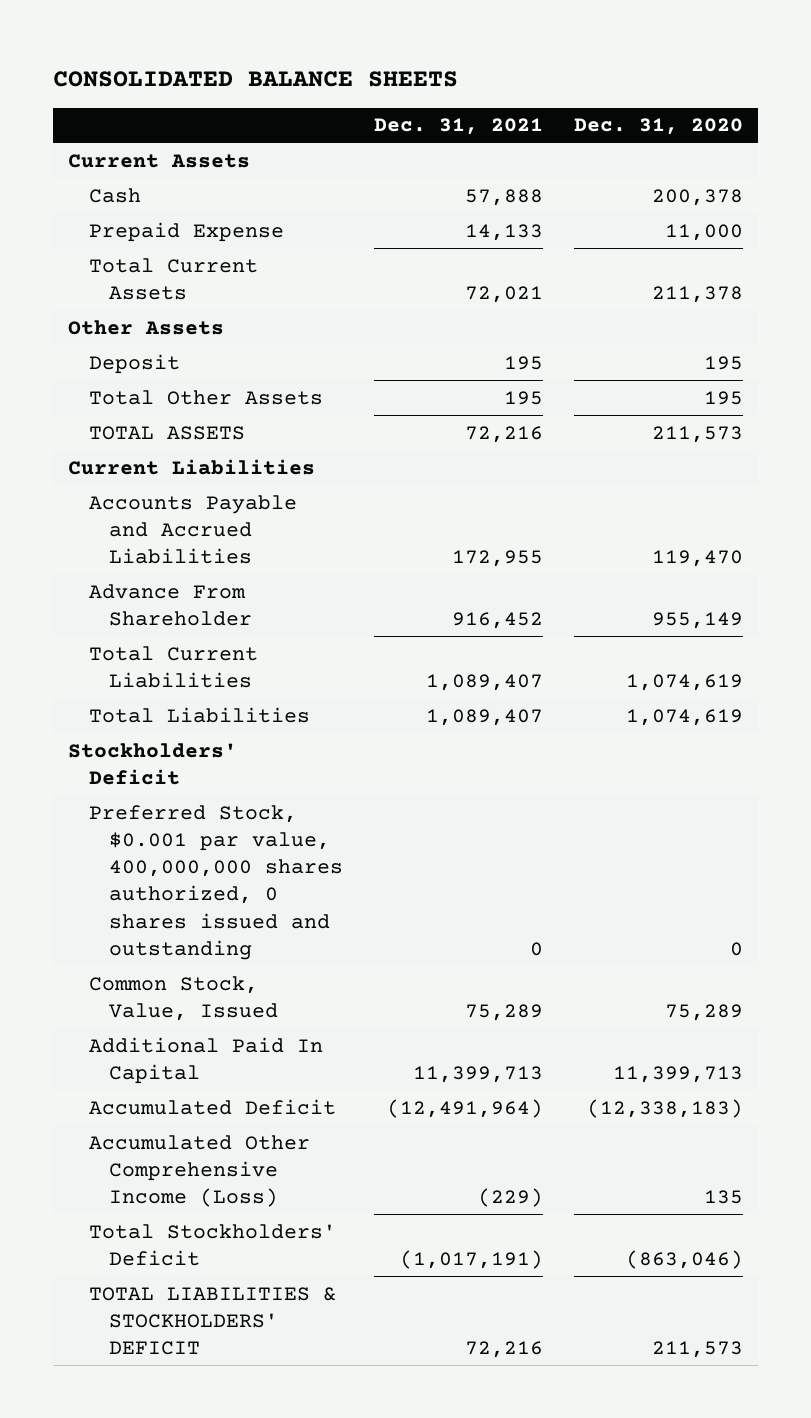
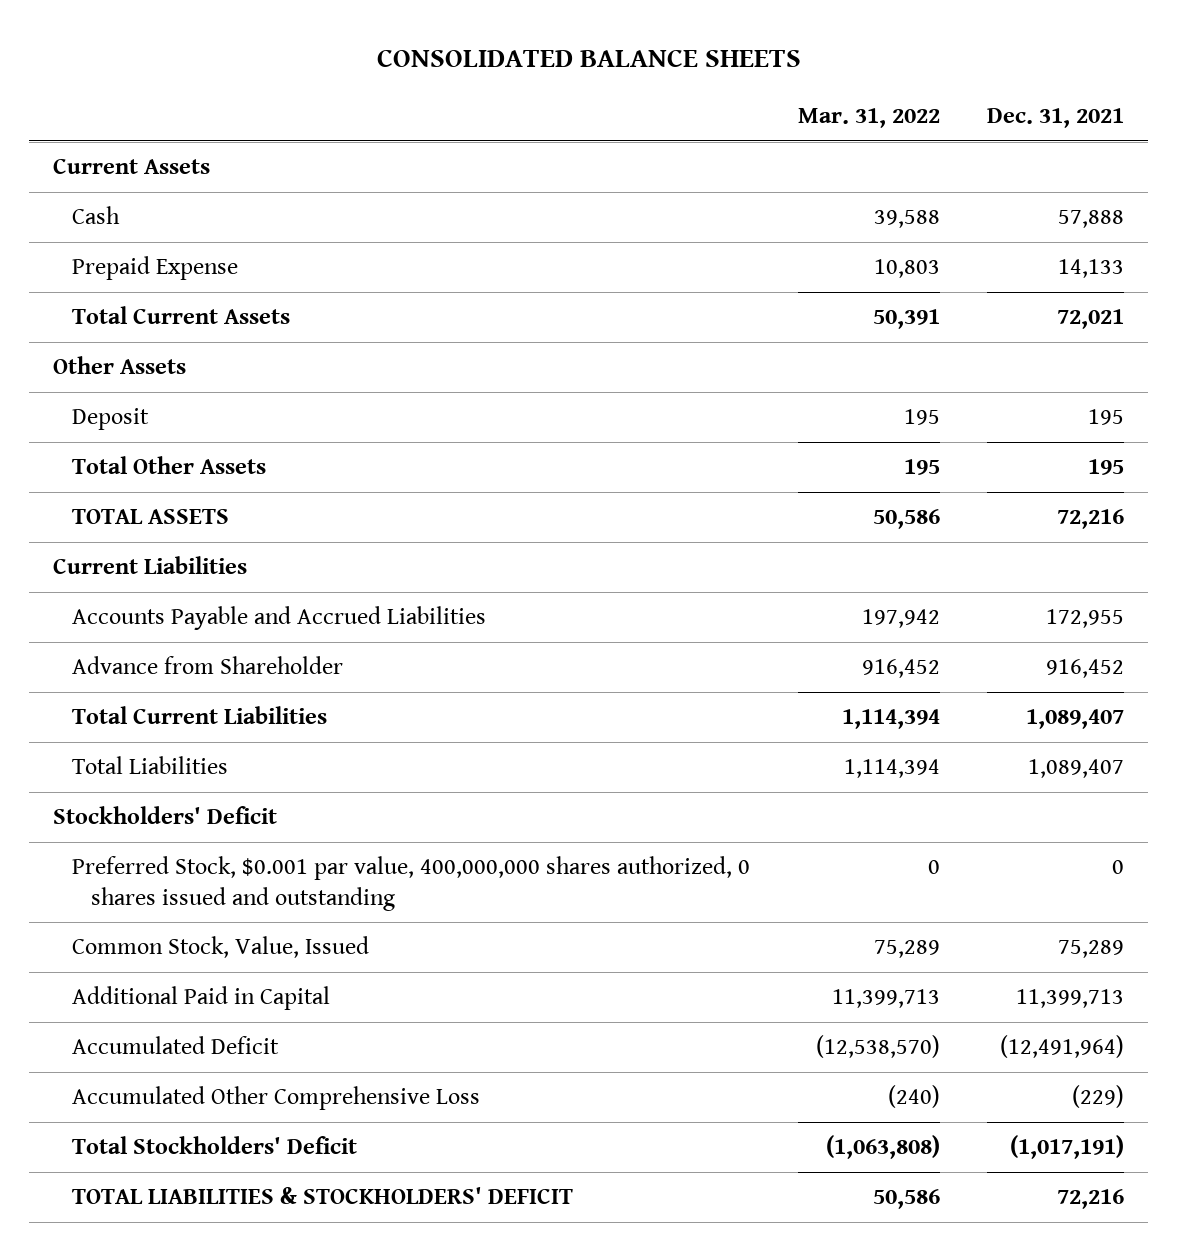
- | Dec. 31, 2021 | Dec. 31, 2020
+ | Mar. 31, 2022 | Dec. 31, 2021
- Advance From Shareholder | 916,452 | 955,149
+ Advance from Shareholder | 916,452 | 916,452
- Additional Paid In Capital | 11,399,713 | 11,399,713
+ Additional Paid in Capital | 11,399,713 | 11,399,713
- Accumulated Other Comprehensive Income (Loss) | (229) | 135
+ Accumulated Other Comprehensive Loss | (240) | (229)

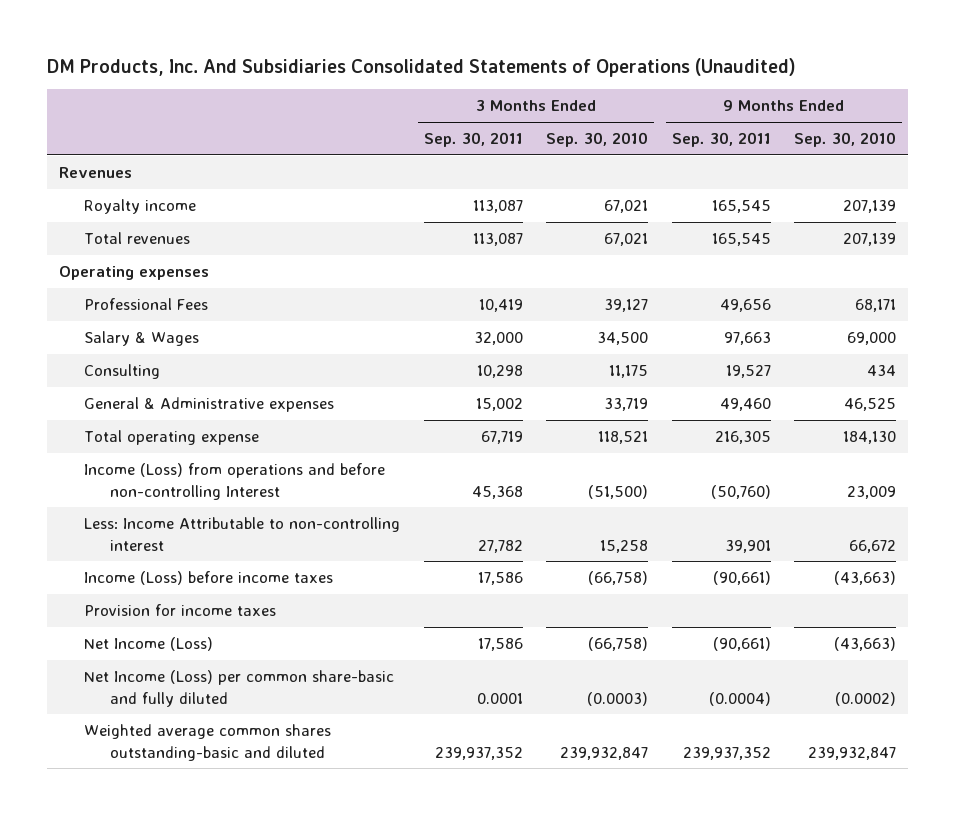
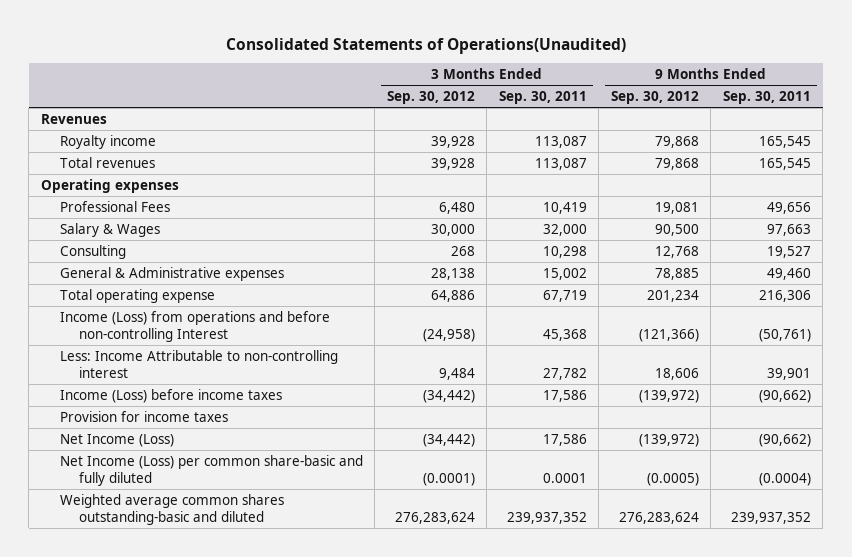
- DM Products, Inc. And Subsidiaries Consolidated Statements of Operations (Unaudited)
+ Consolidated Statements of Operations(Unaudited)
- | 3 Months Ended Sep. 30, 2011 | 3 Months Ended Sep. 30, 2010 | 9 Months Ended Sep. 30, 2011 | 9 Months Ended Sep. 30, 2010
+ | 3 Months Ended Sep. 30, 2012 | 3 Months Ended Sep. 30, 2011 | 9 Months Ended Sep. 30, 2012 | 9 Months Ended Sep. 30, 2011
- Total operating expense | 67,719 | 118,521 | 216,305 | 184,130
- Income (Loss) from operations and before non-controlling Interest | 45,368 | (51,500) | (50,760) | 23,009
+ Total operating expense | 64,886 | 67,719 | 201,234 | 216,306
+ Income (Loss) from operations and before non-controlling Interest | (24,958) | 45,368 | (121,366) | (50,761)
- Income (Loss) before income taxes | 17,586 | (66,758) | (90,661) | (43,663)
+ Income (Loss) before income taxes | (34,442) | 17,586 | (139,972) | (90,662)
- Net Income (Loss) | 17,586 | (66,758) | (90,661) | (43,663)
+ Net Income (Loss) | (34,442) | 17,586 | (139,972) | (90,662)

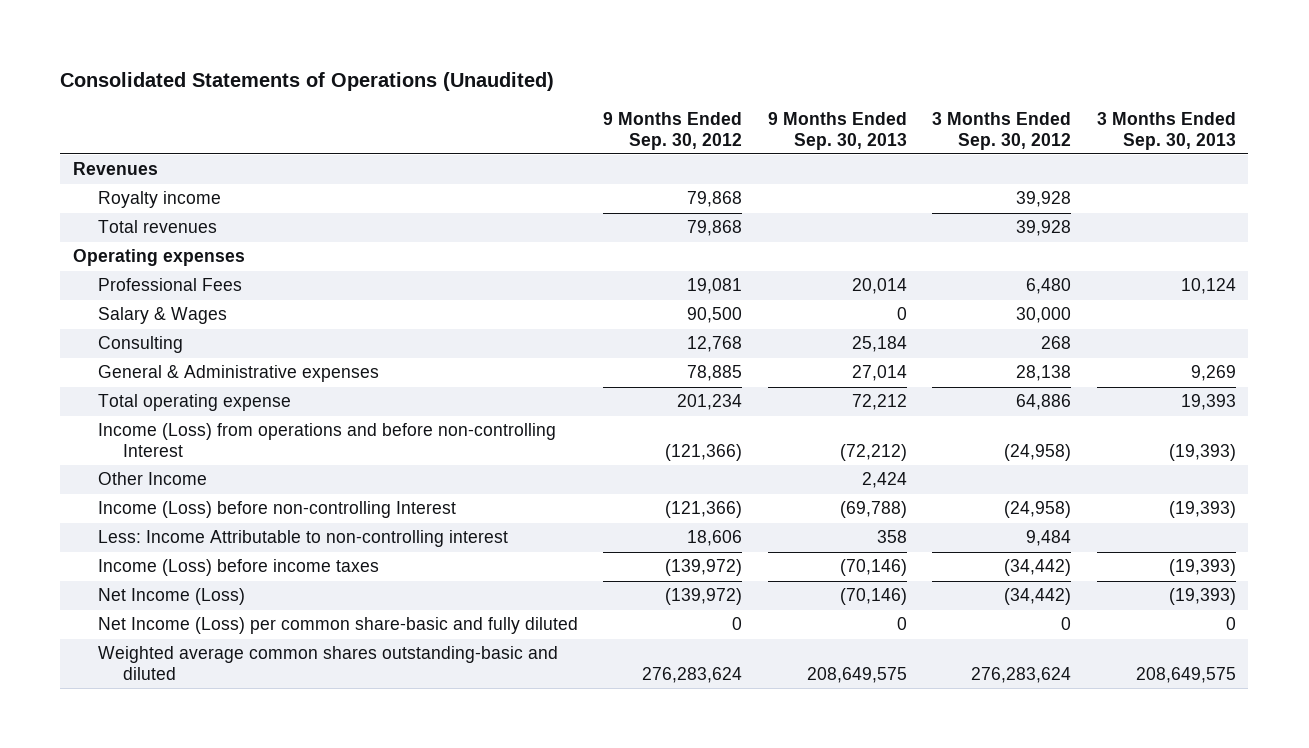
- Consolidated Statements of Operations(Unaudited)
+ Consolidated Statements of Operations (Unaudited)
- | 3 Months Ended Sep. 30, 2012 | 3 Months Ended Sep. 30, 2011 | 9 Months Ended Sep. 30, 2012 | 9 Months Ended Sep. 30, 2011
+ | 9 Months Ended Sep. 30, 2012 | 9 Months Ended Sep. 30, 2013 | 3 Months Ended Sep. 30, 2012 | 3 Months Ended Sep. 30, 2013
+ Other Income | | 2,424 | |
+ Income (Loss) before non-controlling Interest | (121,366) | (69,788) | (24,958) | (19,393)
- Provision for income taxes
- Net Income (Loss) per common share-basic and fully diluted | (0.0001) | 0.0001 | (0.0005) | (0.0004)
+ Net Income (Loss) per common share-basic and fully diluted | 0 | 0 | 0 | 0

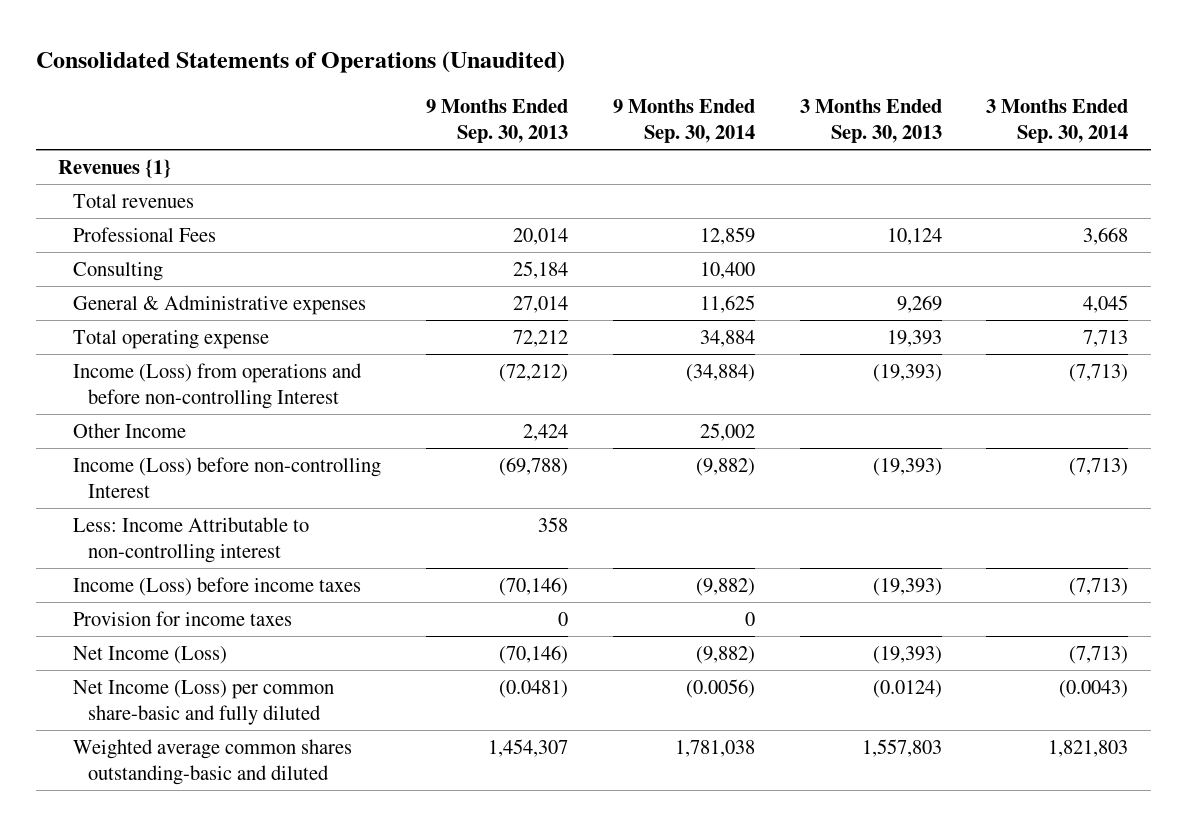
- | 9 Months Ended Sep. 30, 2012 | 9 Months Ended Sep. 30, 2013 | 3 Months Ended Sep. 30, 2012 | 3 Months Ended Sep. 30, 2013
+ | 9 Months Ended Sep. 30, 2013 | 9 Months Ended Sep. 30, 2014 | 3 Months Ended Sep. 30, 2013 | 3 Months Ended Sep. 30, 2014
- Revenues
- Royalty income | 79,868 | | 39,928 |
+ Revenues {1}
- Operating expenses
- Salary & Wages | 90,500 | 0 | 30,000 |
+ Provision for income taxes | 0 | 0 | |
- Net Income (Loss) per common share-basic and fully diluted | 0 | 0 | 0 | 0
- Weighted average common shares outstanding-basic and diluted | 276,283,624 | 208,649,575 | 276,283,624 | 208,649,575
+ Net Income (Loss) per common share-basic and fully diluted | (0.0481) | (0.0056) | (0.0124) | (0.0043)
+ Weighted average common shares outstanding-basic and diluted | 1,454,307 | 1,781,038 | 1,557,803 | 1,821,803

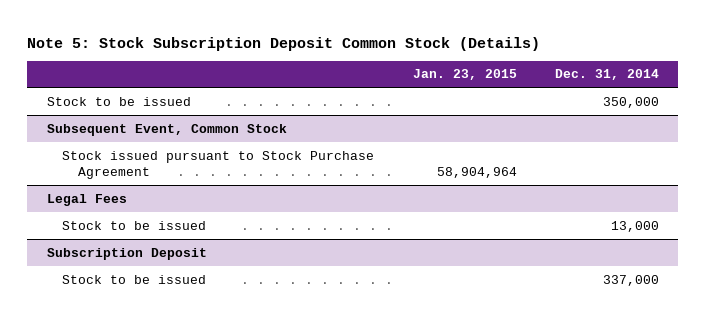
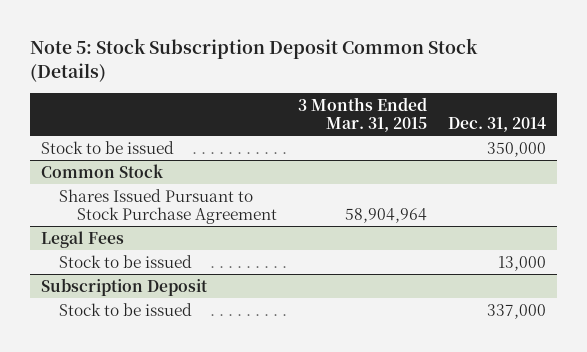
- | Jan. 23, 2015 | Dec. 31, 2014
+ | 3 Months Ended Mar. 31, 2015 | Dec. 31, 2014
- Subsequent Event, Common Stock
- Stock issued pursuant to Stock Purchase Agreement | 58,904,964 |
+ Common Stock
+ Shares Issued Pursuant to Stock Purchase Agreement | 58,904,964 |

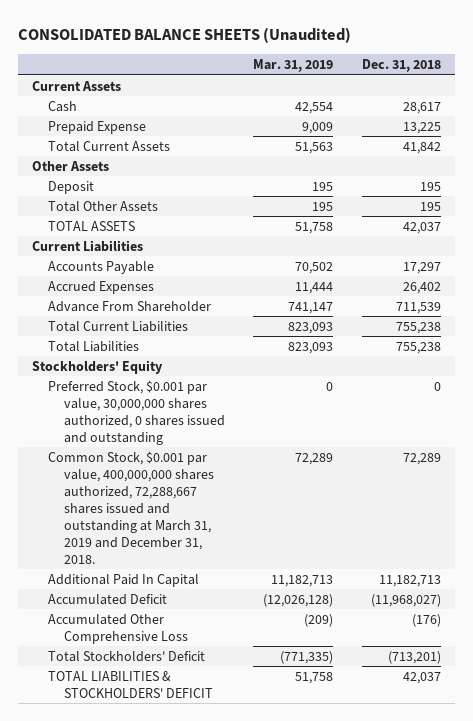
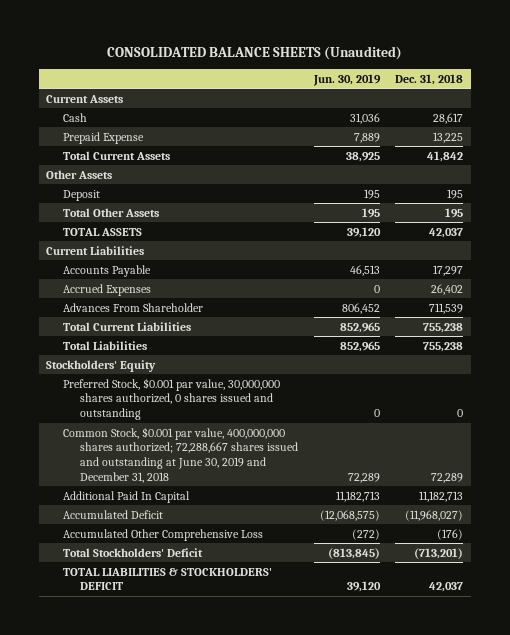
- | Mar. 31, 2019 | Dec. 31, 2018
+ | Jun. 30, 2019 | Dec. 31, 2018
- Advance From Shareholder | 741,147 | 711,539
+ Advances From Shareholder | 806,452 | 711,539
- Common Stock, $0.001 par value, 400,000,000 shares authorized, 72,288,667 shares issued and outstanding at March 31, 2019 and December 31, 2018. | 72,289 | 72,289
+ Common Stock, $0.001 par value, 400,000,000 shares authorized; 72,288,667 shares issued and outstanding at June 30, 2019 and December 31, 2018 | 72,289 | 72,289

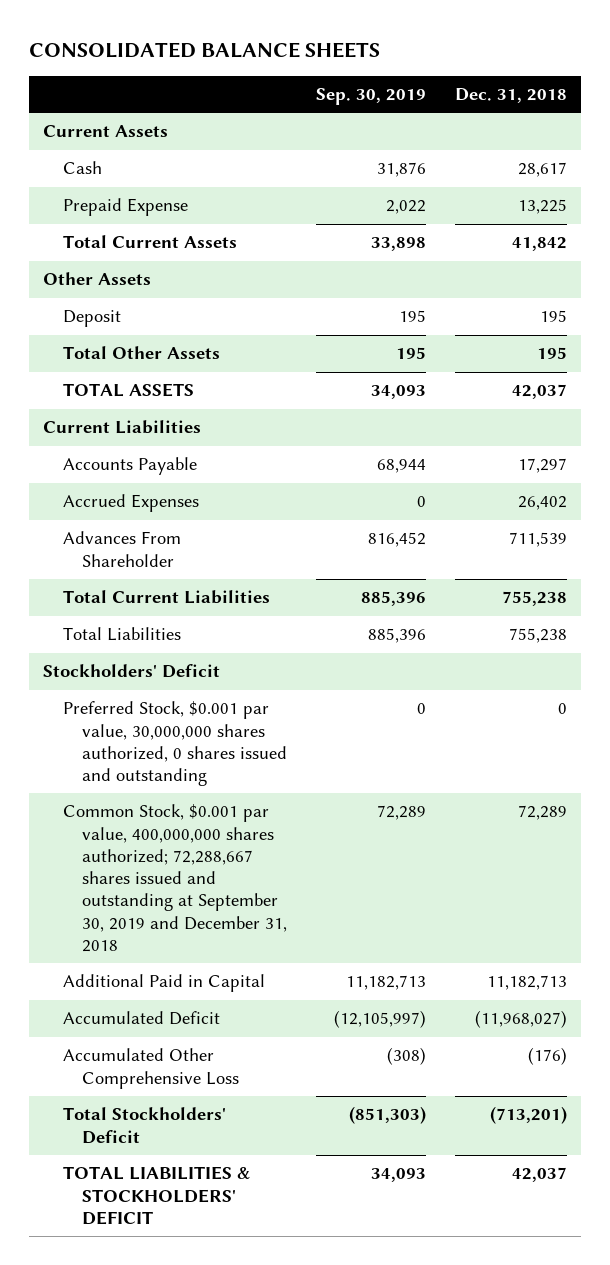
- CONSOLIDATED BALANCE SHEETS (Unaudited)
+ CONSOLIDATED BALANCE SHEETS
- | Jun. 30, 2019 | Dec. 31, 2018
+ | Sep. 30, 2019 | Dec. 31, 2018
- Stockholders' Equity
+ Stockholders' Deficit
- Common Stock, $0.001 par value, 400,000,000 shares authorized; 72,288,667 shares issued and outstanding at June 30, 2019 and December 31, 2018 | 72,289 | 72,289
- Additional Paid In Capital | 11,182,713 | 11,182,713
+ Common Stock, $0.001 par value, 400,000,000 shares authorized; 72,288,667 shares issued and outstanding at September 30, 2019 and December 31, 2018 | 72,289 | 72,289
+ Additional Paid in Capital | 11,182,713 | 11,182,713

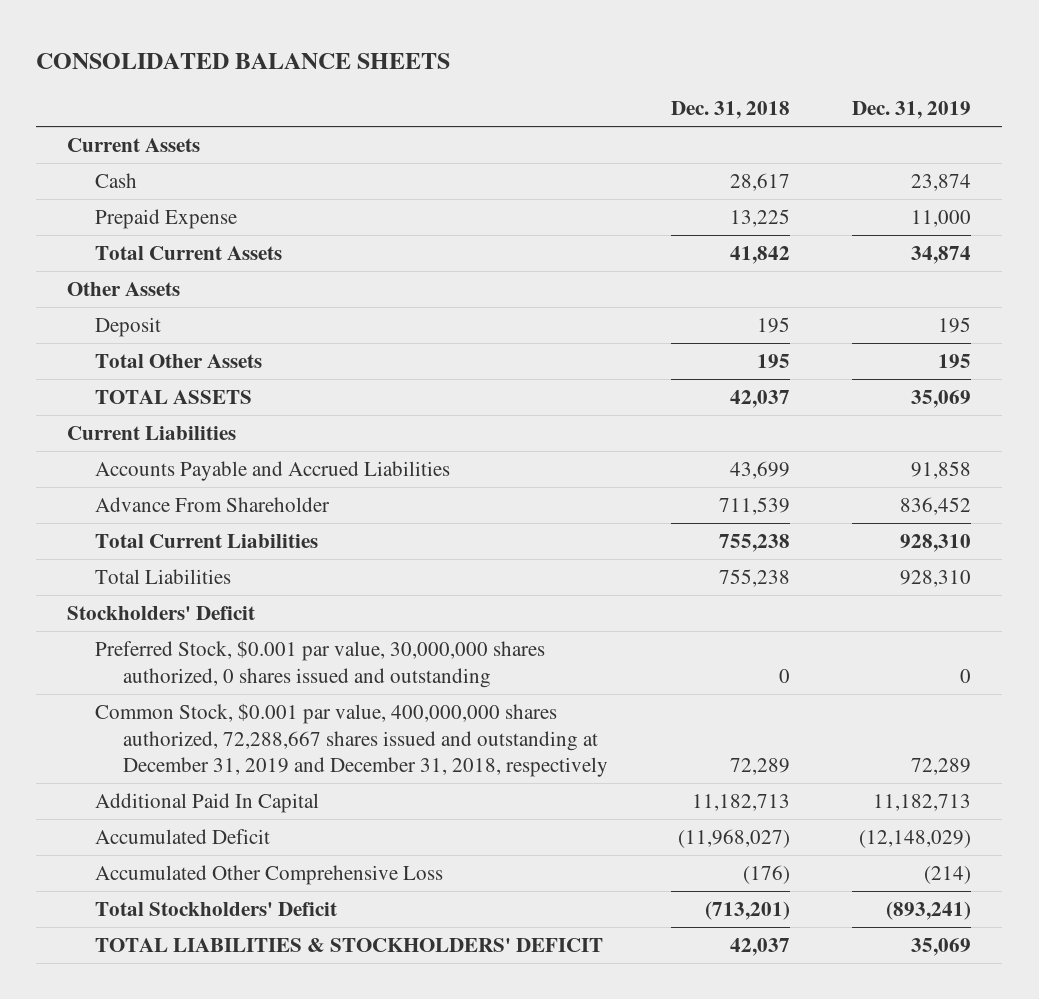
- | Sep. 30, 2019 | Dec. 31, 2018
+ | Dec. 31, 2018 | Dec. 31, 2019
- Accounts Payable | 68,944 | 17,297
- Accrued Expenses | 0 | 26,402
- Advances From Shareholder | 816,452 | 711,539
+ Accounts Payable and Accrued Liabilities | 43,699 | 91,858
+ Advance From Shareholder | 711,539 | 836,452
- Common Stock, $0.001 par value, 400,000,000 shares authorized; 72,288,667 shares issued and outstanding at September 30, 2019 and December 31, 2018 | 72,289 | 72,289
- Additional Paid in Capital | 11,182,713 | 11,182,713
+ Common Stock, $0.001 par value, 400,000,000 shares authorized, 72,288,667 shares issued and outstanding at December 31, 2019 and December 31, 2018, respectively | 72,289 | 72,289
+ Additional Paid In Capital | 11,182,713 | 11,182,713

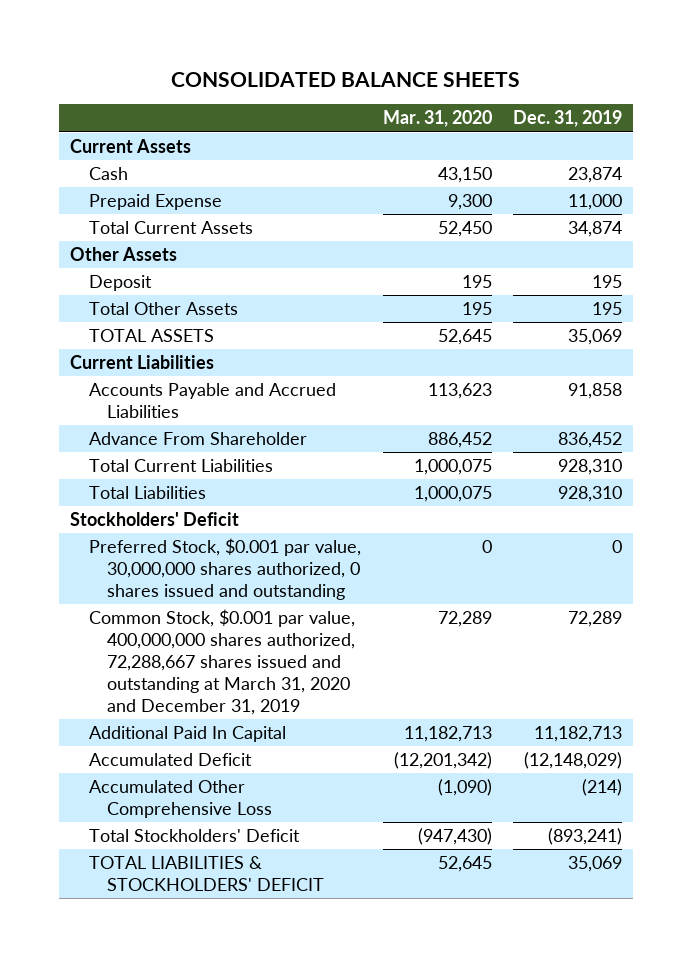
- | Dec. 31, 2018 | Dec. 31, 2019
+ | Mar. 31, 2020 | Dec. 31, 2019
- Common Stock, $0.001 par value, 400,000,000 shares authorized, 72,288,667 shares issued and outstanding at December 31, 2019 and December 31, 2018, respectively | 72,289 | 72,289
+ Common Stock, $0.001 par value, 400,000,000 shares authorized, 72,288,667 shares issued and outstanding at March 31, 2020 and December 31, 2019 | 72,289 | 72,289

